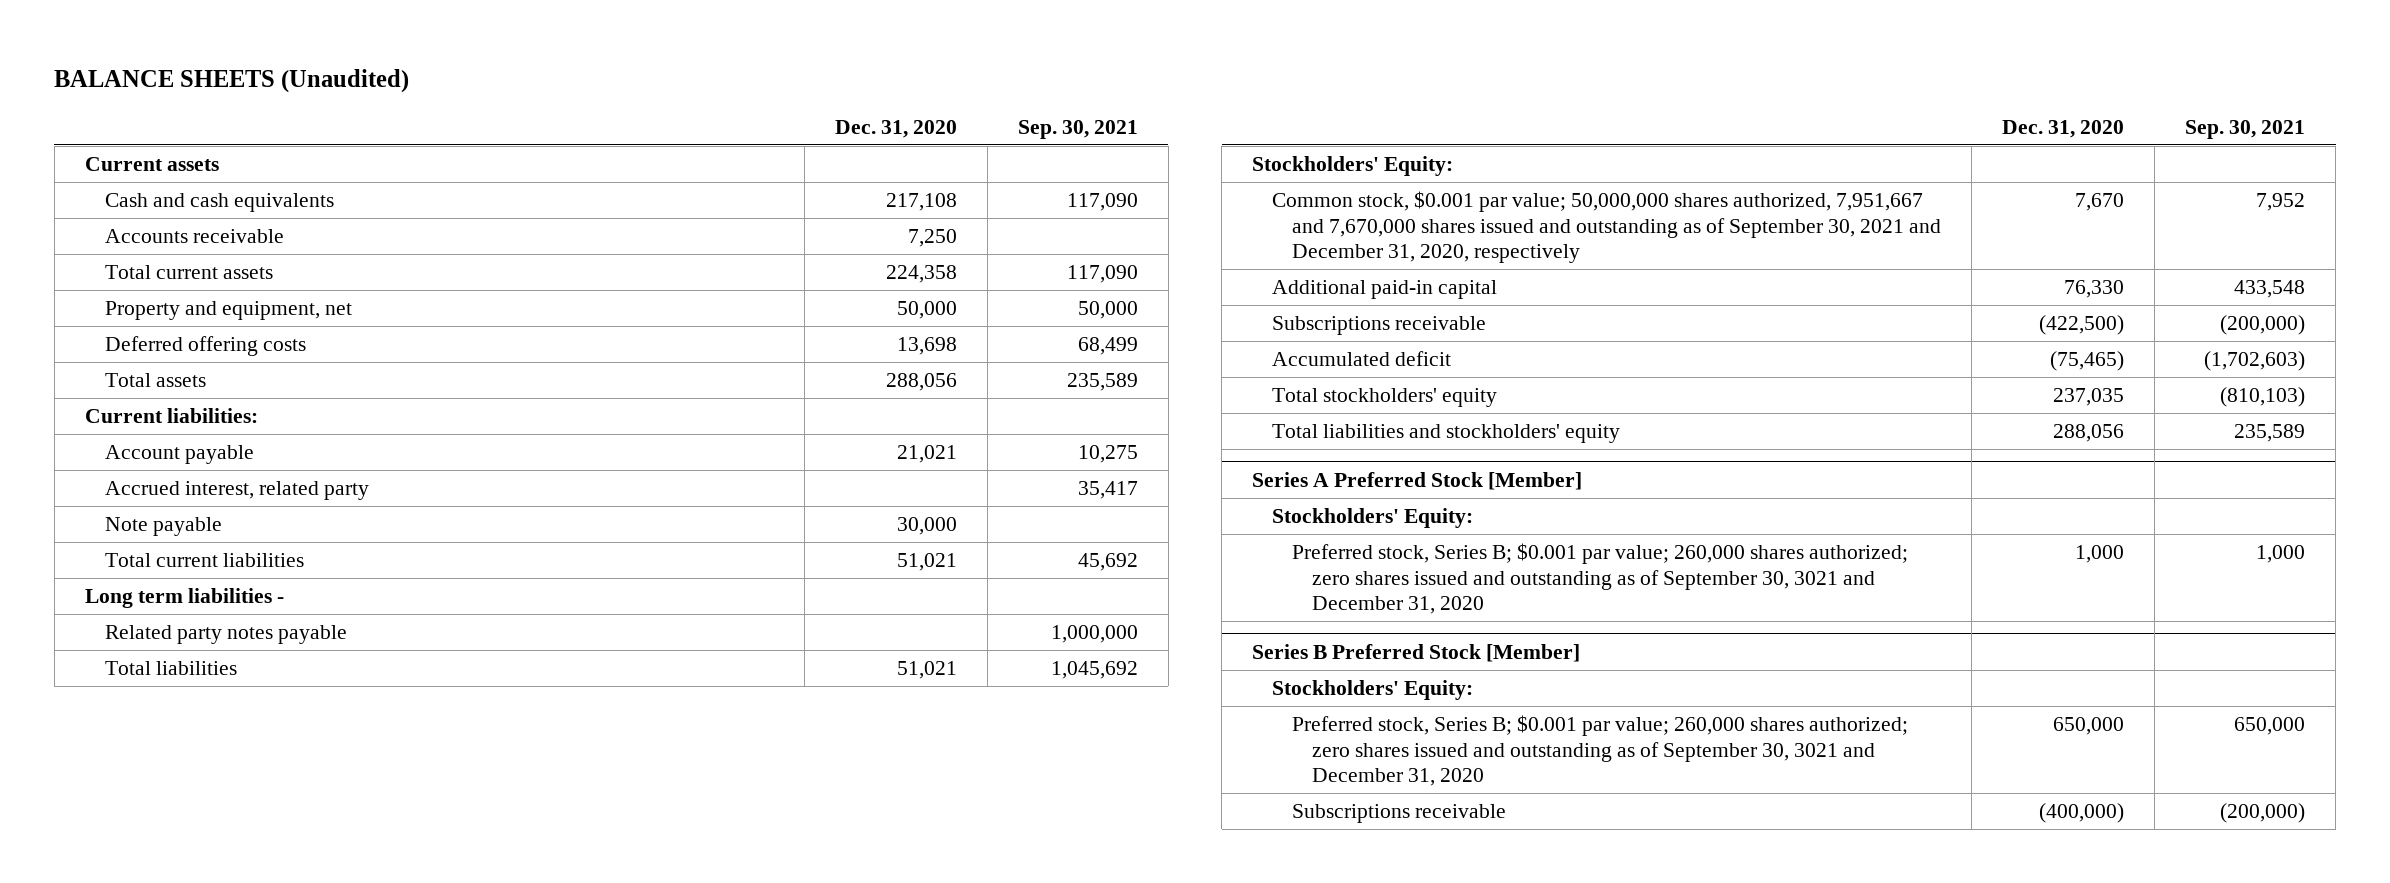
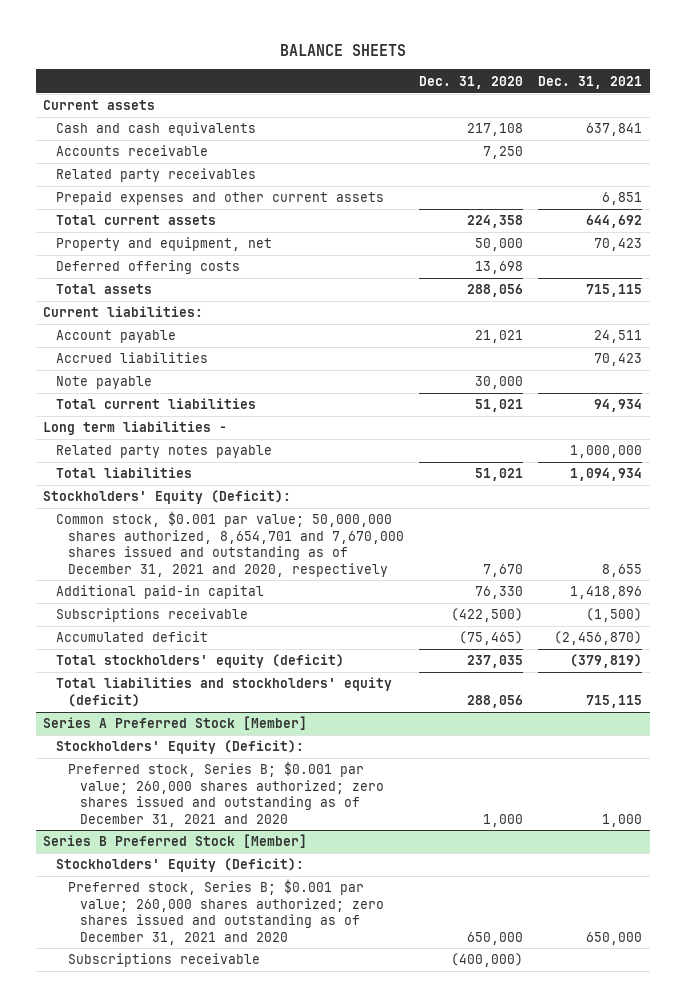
- BALANCE SHEETS (Unaudited)
+ BALANCE SHEETS
- | Dec. 31, 2020 | Sep. 30, 2021
+ | Dec. 31, 2020 | Dec. 31, 2021
+ Related party receivables
+ Prepaid expenses and other current assets | | 6,851
- Accrued interest, related party | | 35,417
+ Accrued liabilities | | 70,423
- Stockholders' Equity:
- Common stock, $0.001 par value; 50,000,000 shares authorized, 7,951,667 and 7,670,000 shares issued and outstanding as of September 30, 2021 and December 31, 2020, respectively | 7,670 | 7,952
+ Stockholders' Equity (Deficit):
+ Common stock, $0.001 par value; 50,000,000 shares authorized, 8,654,701 and 7,670,000 shares issued and outstanding as of December 31, 2021 and 2020, respectively | 7,670 | 8,655
- Total stockholders' equity | 237,035 | (810,103)
- Total liabilities and stockholders' equity | 288,056 | 235,589
+ Total stockholders' equity (deficit) | 237,035 | (379,819)
+ Total liabilities and stockholders' equity (deficit) | 288,056 | 715,115
@ Series A Preferred Stock [Member]
- Stockholders' Equity:
- Preferred stock, Series B; $0.001 par value; 260,000 shares authorized; zero shares issued and outstanding as of September 30, 3021 and December 31, 2020 | 1,000 | 1,000
+ Stockholders' Equity (Deficit):
+ Preferred stock, Series B; $0.001 par value; 260,000 shares authorized; zero shares issued and outstanding as of December 31, 2021 and 2020 | 1,000 | 1,000
@ Series B Preferred Stock [Member]
- Stockholders' Equity:
- Preferred stock, Series B; $0.001 par value; 260,000 shares authorized; zero shares issued and outstanding as of September 30, 3021 and December 31, 2020 | 650,000 | 650,000
+ Stockholders' Equity (Deficit):
+ Preferred stock, Series B; $0.001 par value; 260,000 shares authorized; zero shares issued and outstanding as of December 31, 2021 and 2020 | 650,000 | 650,000

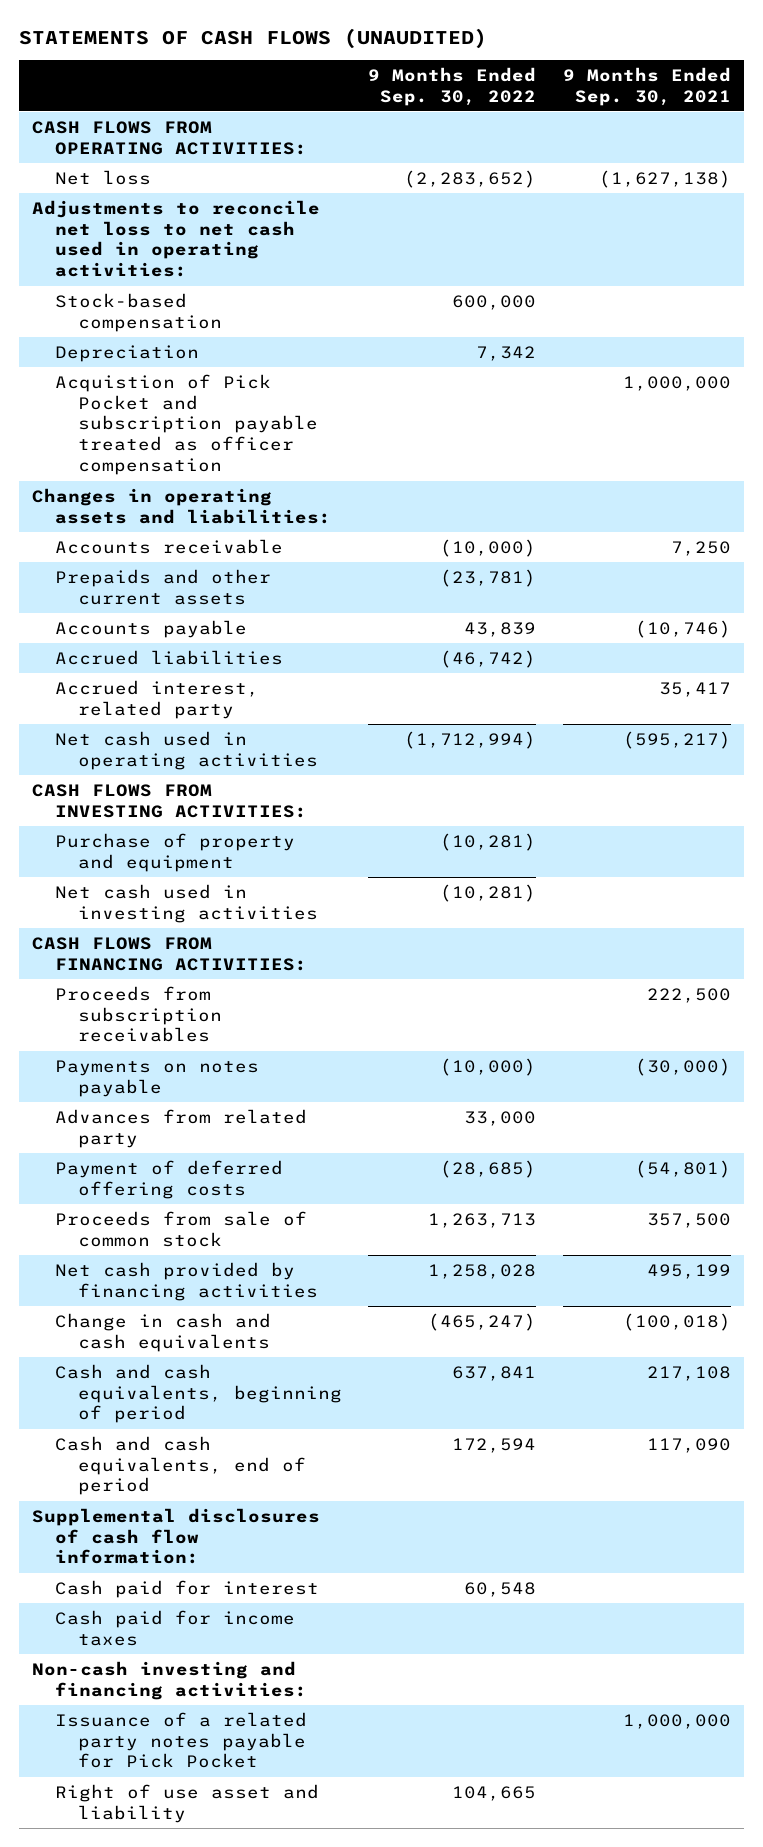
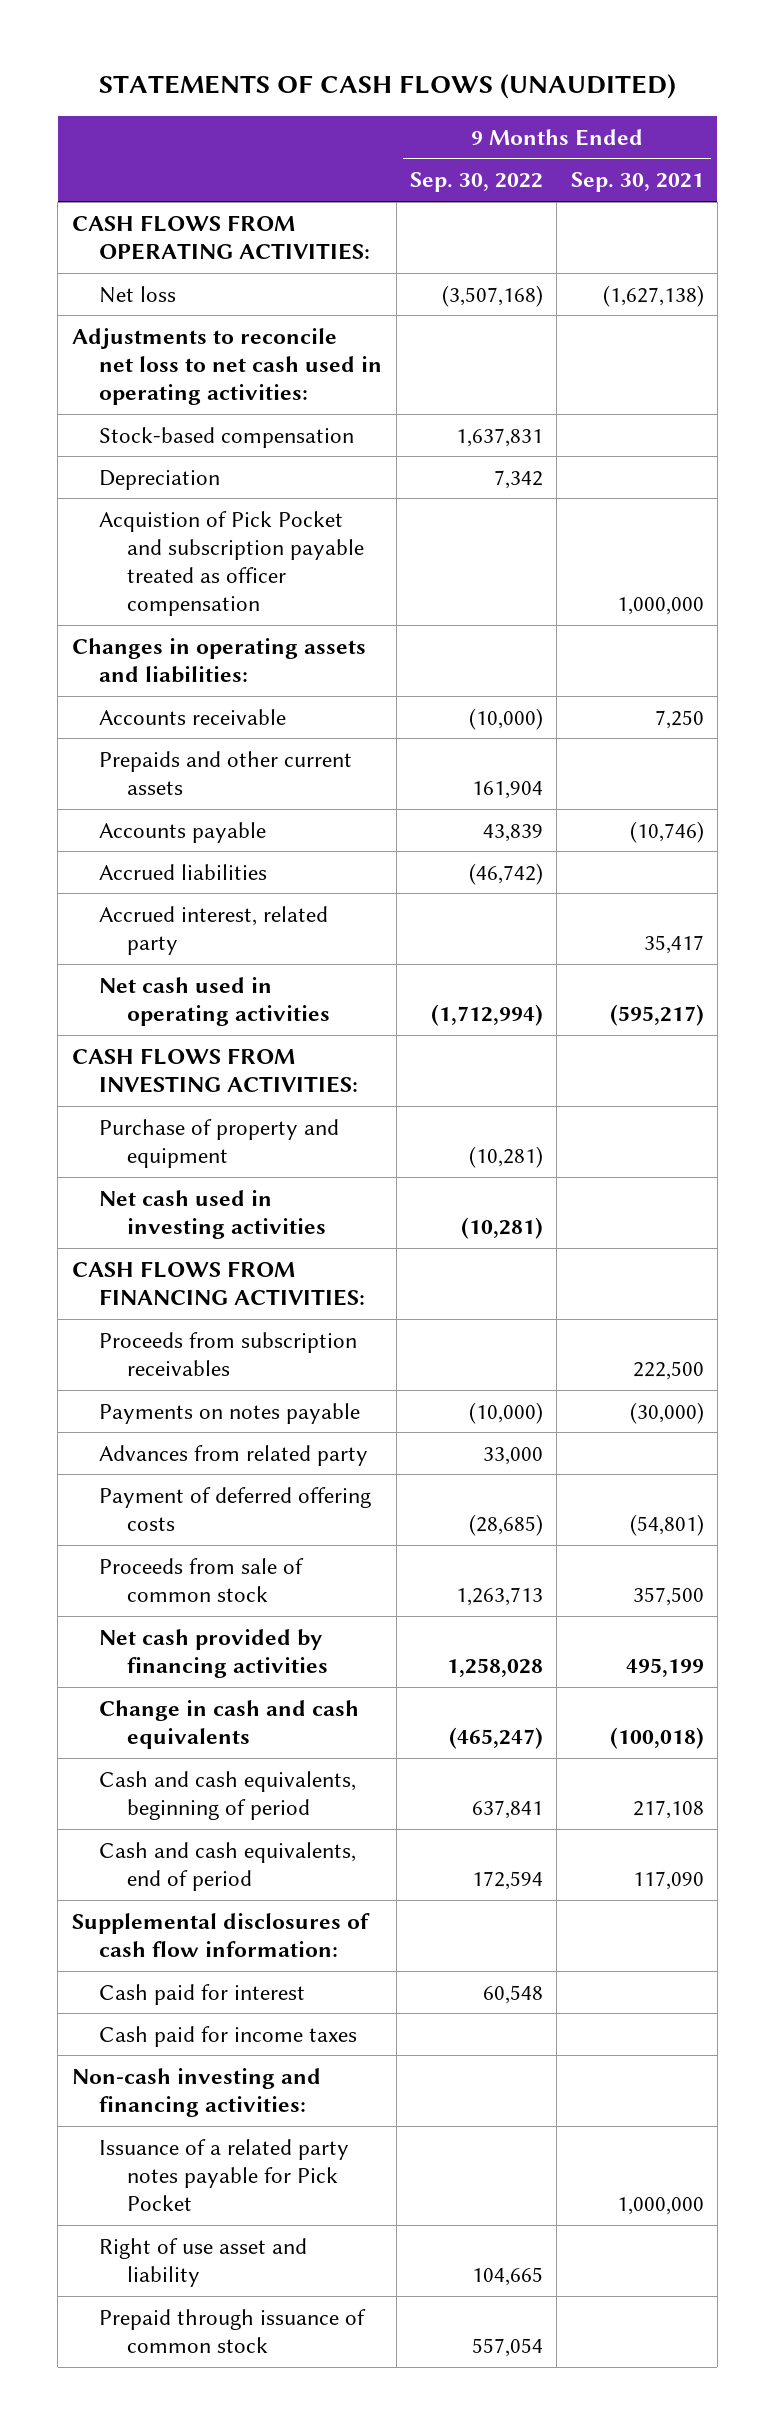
- Net loss | (2,283,652) | (1,627,138)
+ Net loss | (3,507,168) | (1,627,138)
- Stock-based compensation | 600,000 |
+ Stock-based compensation | 1,637,831 |
- Prepaids and other current assets | (23,781) |
+ Prepaids and other current assets | 161,904 |
+ Prepaid through issuance of common stock | 557,054 |

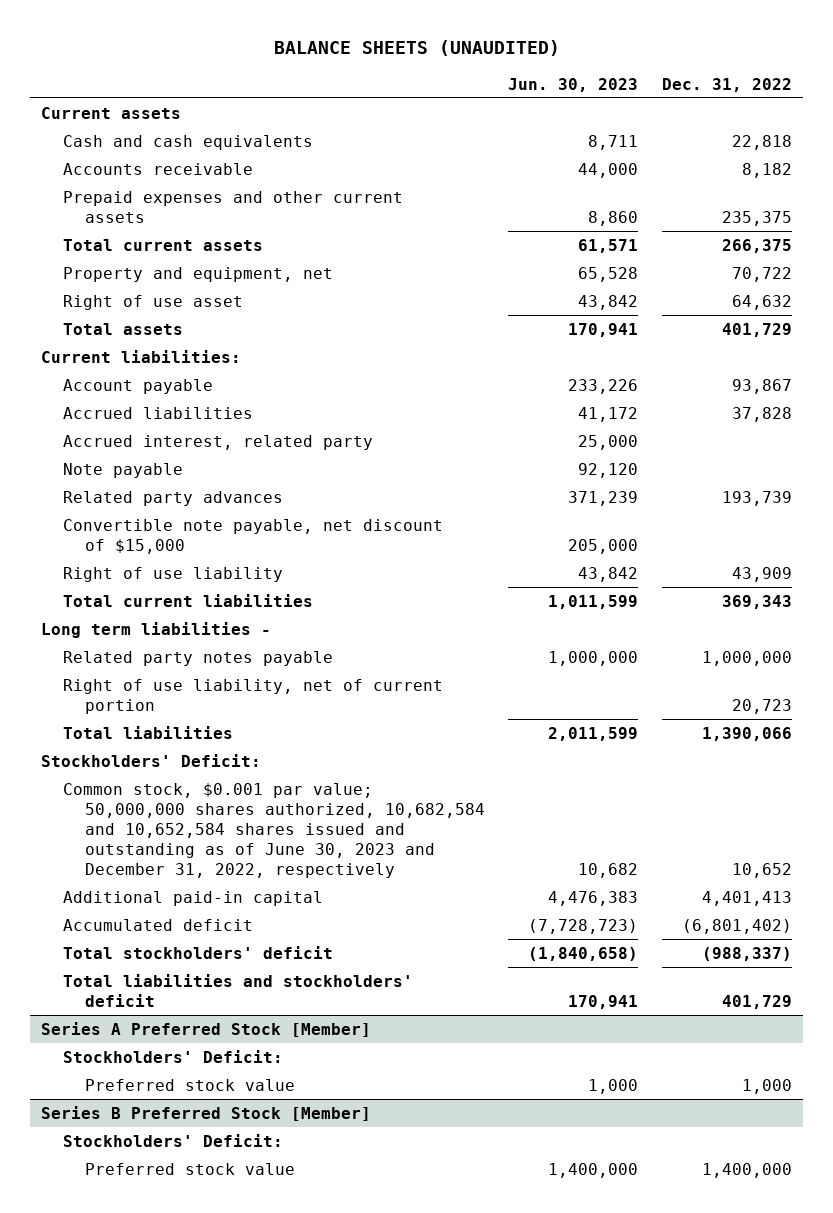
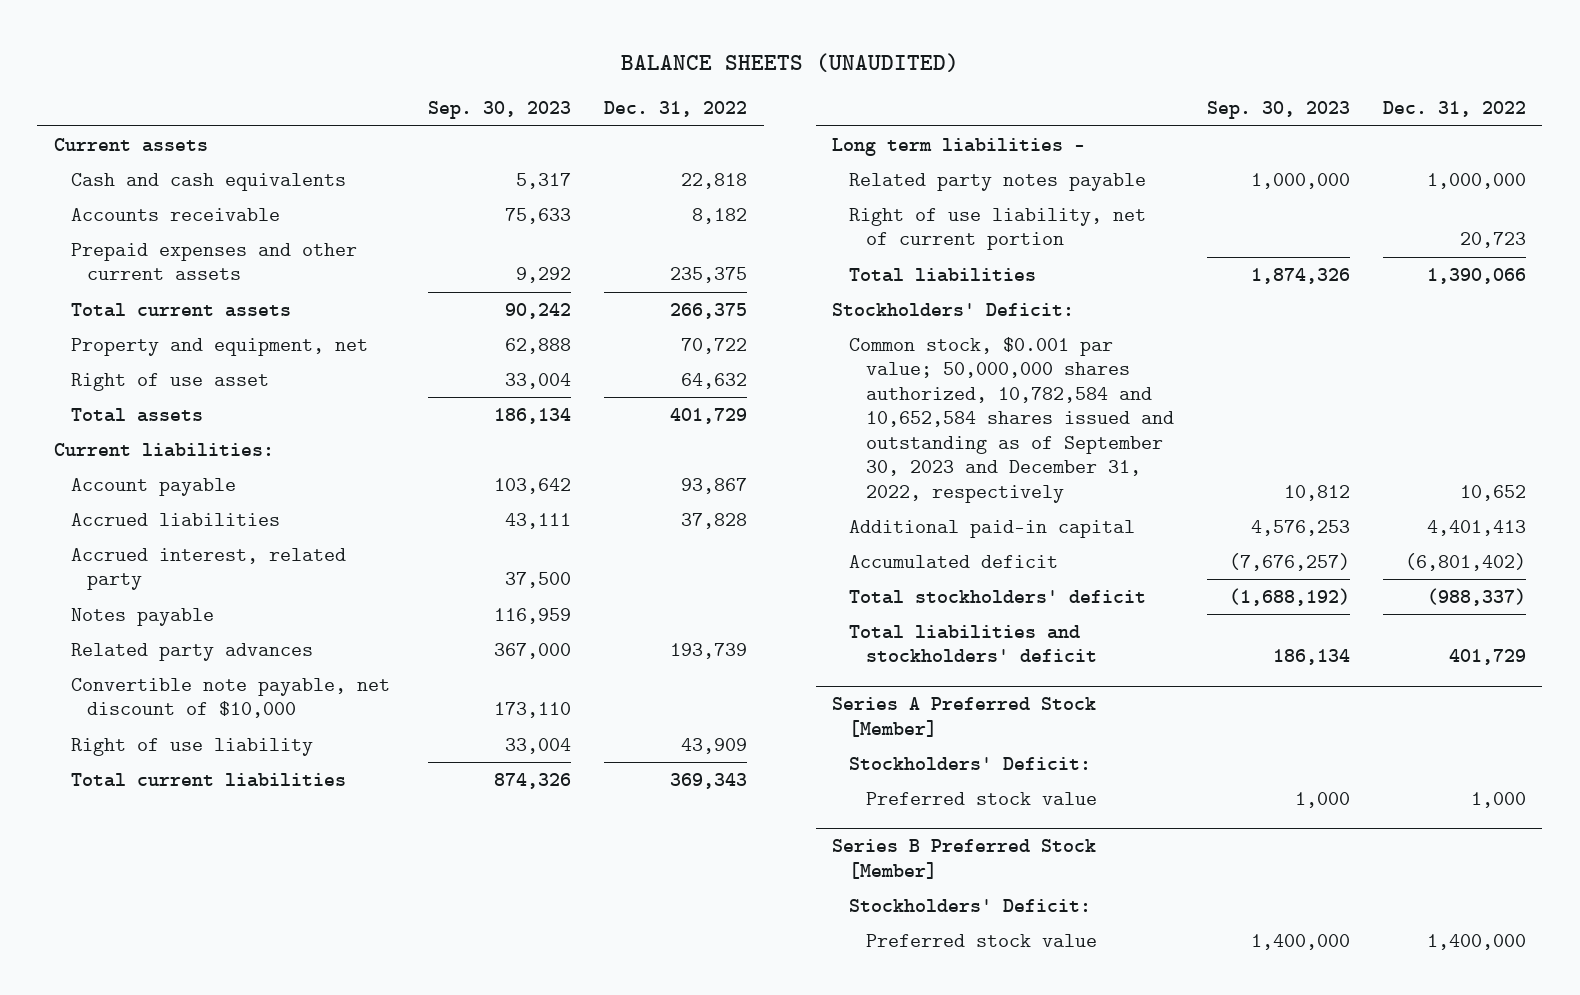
- | Jun. 30, 2023 | Dec. 31, 2022
+ | Sep. 30, 2023 | Dec. 31, 2022
- Note payable | 92,120 |
+ Notes payable | 116,959 |
- Convertible note payable, net discount of $15,000 | 205,000 |
+ Convertible note payable, net discount of $10,000 | 173,110 |
- Common stock, $0.001 par value; 50,000,000 shares authorized, 10,682,584 and 10,652,584 shares issued and outstanding as of June 30, 2023 and December 31, 2022, respectively | 10,682 | 10,652
+ Common stock, $0.001 par value; 50,000,000 shares authorized, 10,782,584 and 10,652,584 shares issued and outstanding as of September 30, 2023 and December 31, 2022, respectively | 10,812 | 10,652

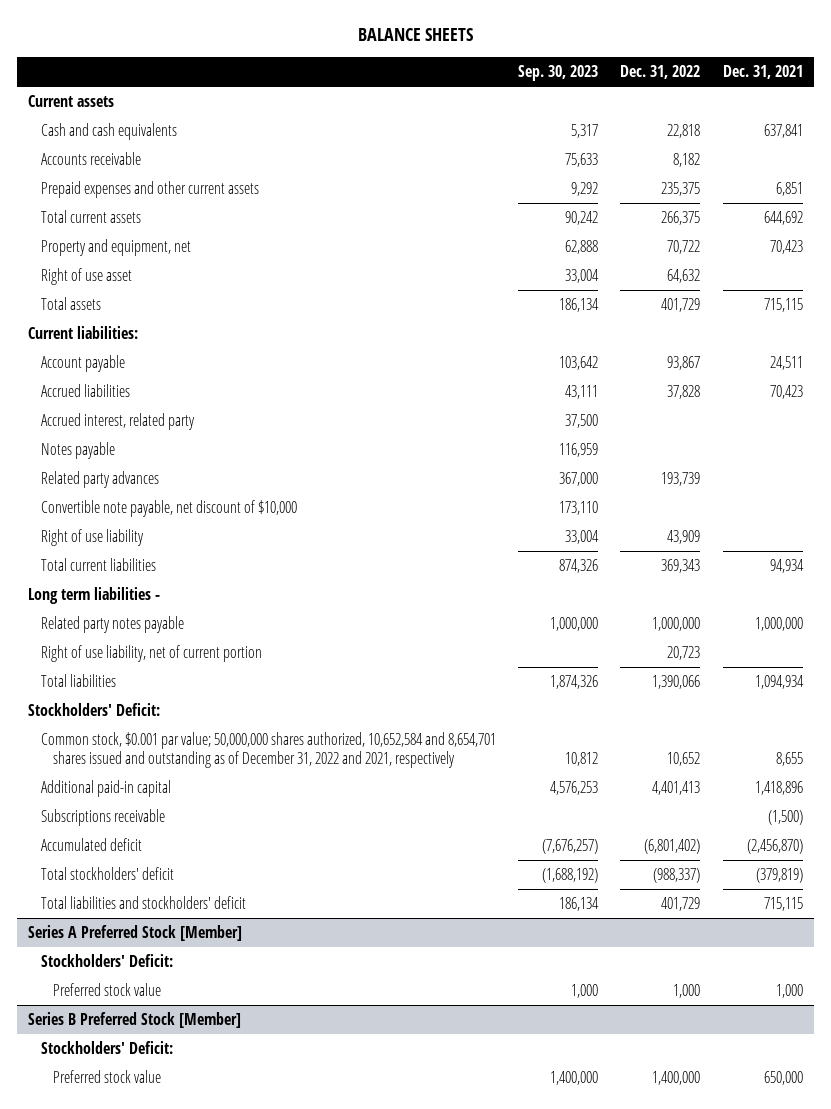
- BALANCE SHEETS (UNAUDITED)
+ BALANCE SHEETS
- | Sep. 30, 2023 | Dec. 31, 2022
+ | Sep. 30, 2023 | Dec. 31, 2022 | Dec. 31, 2021
- Common stock, $0.001 par value; 50,000,000 shares authorized, 10,782,584 and 10,652,584 shares issued and outstanding as of September 30, 2023 and December 31, 2022, respectively | 10,812 | 10,652
+ Common stock, $0.001 par value; 50,000,000 shares authorized, 10,652,584 and 8,654,701 shares issued and outstanding as of December 31, 2022 and 2021, respectively | 10,812 | 10,652 | 8,655
+ Subscriptions receivable | | | (1,500)

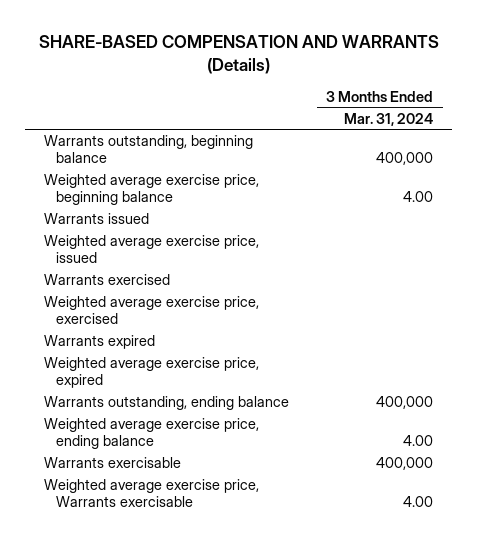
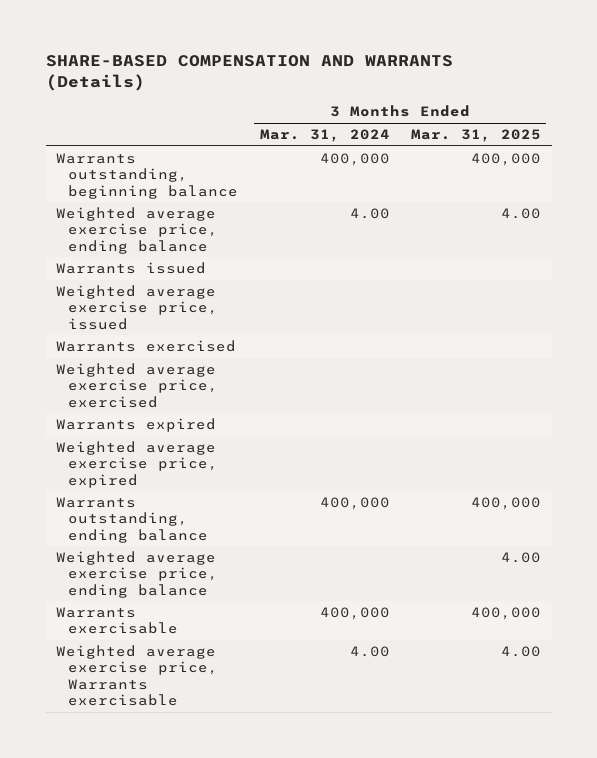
- | 3 Months Ended Mar. 31, 2024
+ | 3 Months Ended Mar. 31, 2024 | 3 Months Ended Mar. 31, 2025
- Weighted average exercise price, beginning balance | 4.00
moved up: Weighted average exercise price, ending balance | 4.00 | 4.00
+ Weighted average exercise price, ending balance | | 4.00

